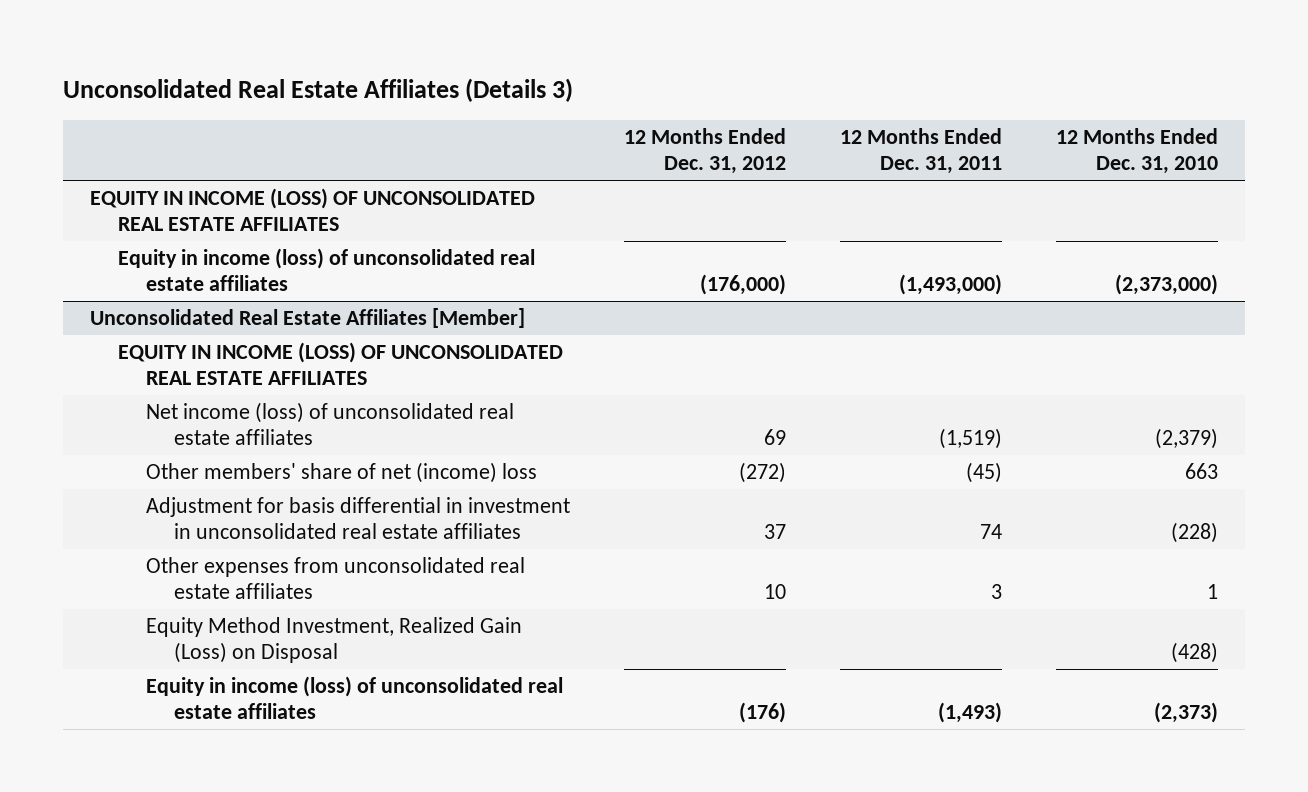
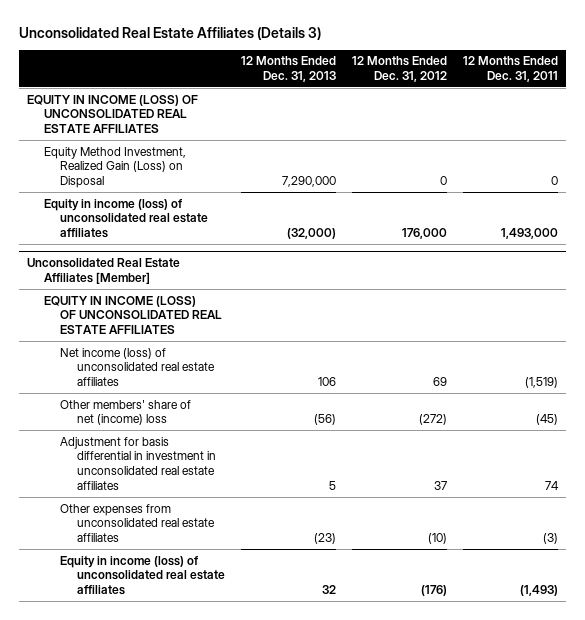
- | 12 Months Ended Dec. 31, 2012 | 12 Months Ended Dec. 31, 2011 | 12 Months Ended Dec. 31, 2010
+ | 12 Months Ended Dec. 31, 2013 | 12 Months Ended Dec. 31, 2012 | 12 Months Ended Dec. 31, 2011
- Equity in income (loss) of unconsolidated real estate affiliates | (176,000) | (1,493,000) | (2,373,000)
+ Equity Method Investment, Realized Gain (Loss) on Disposal | 7,290,000 | 0 | 0
+ Equity in income (loss) of unconsolidated real estate affiliates | (32,000) | 176,000 | 1,493,000
@ Unconsolidated Real Estate Affiliates [Member]
- Other expenses from unconsolidated real estate affiliates | 10 | 3 | 1
- Equity Method Investment, Realized Gain (Loss) on Disposal | | | (428)
+ Other expenses from unconsolidated real estate affiliates | (23) | (10) | (3)

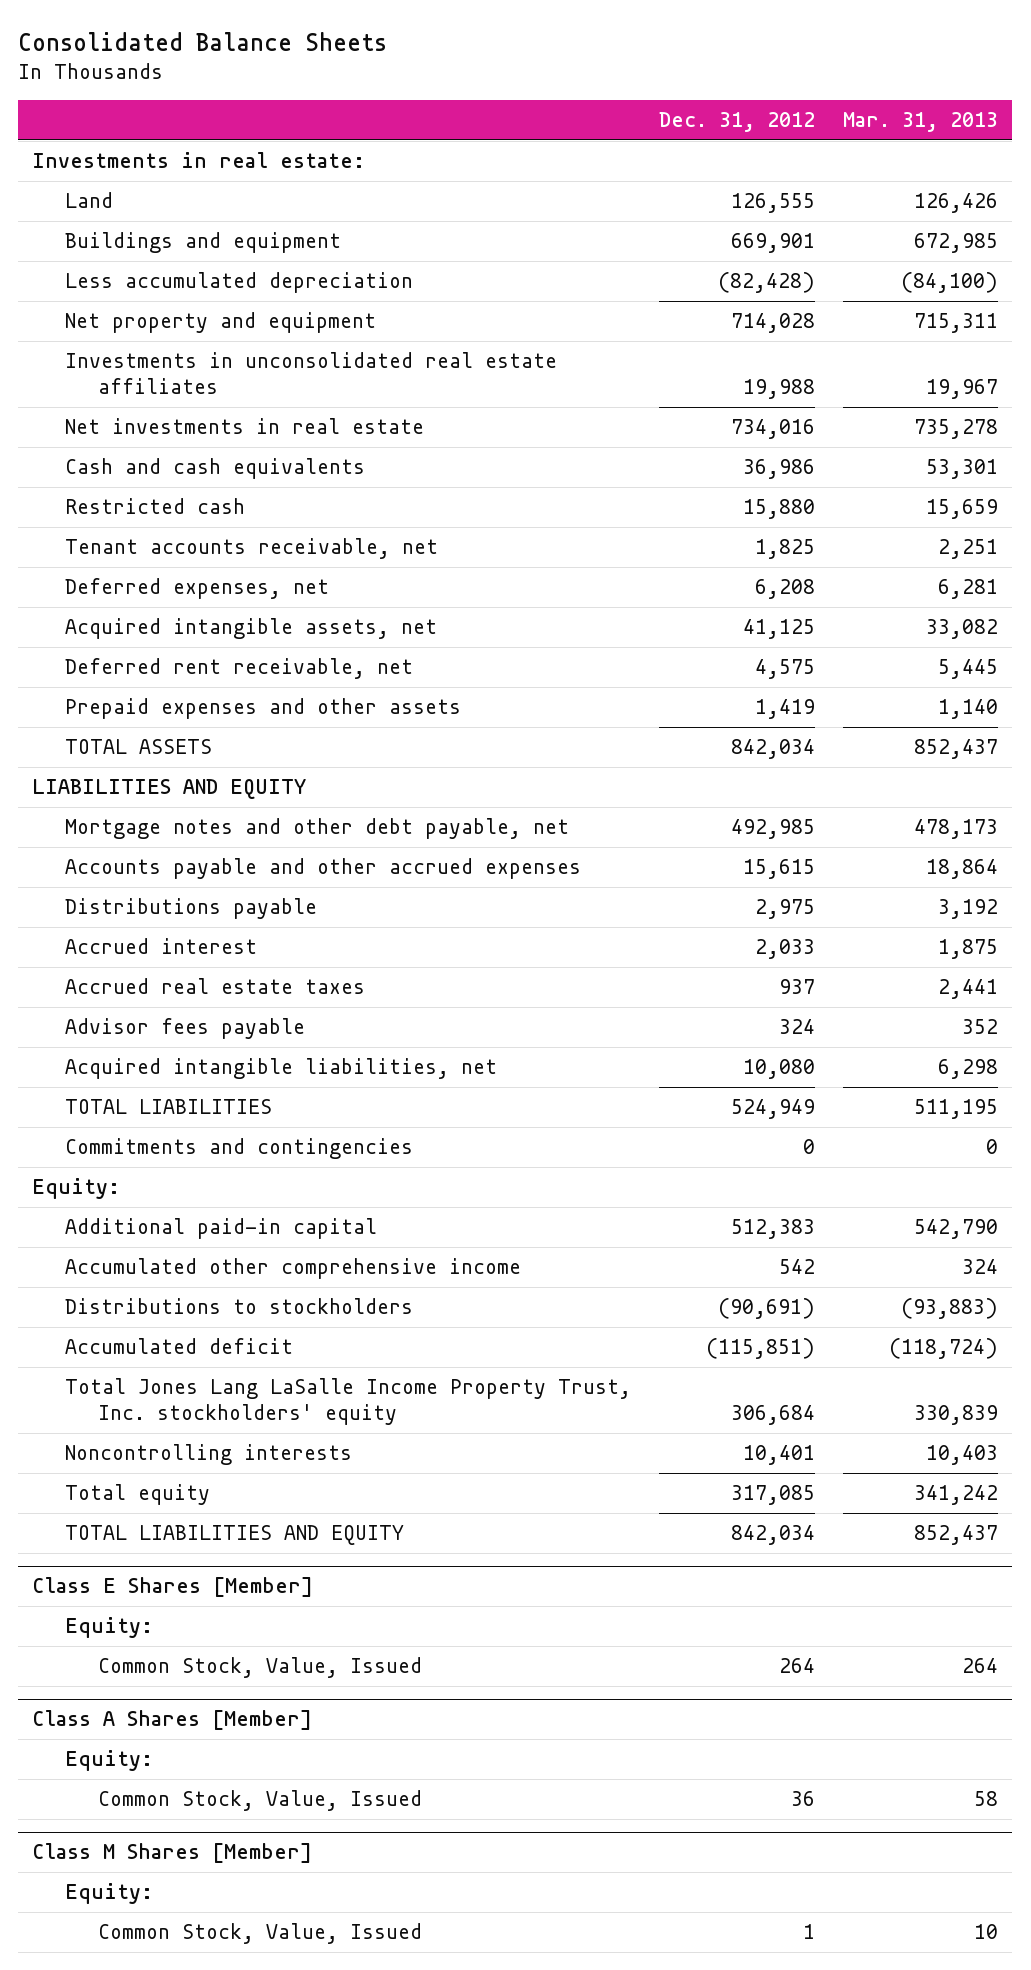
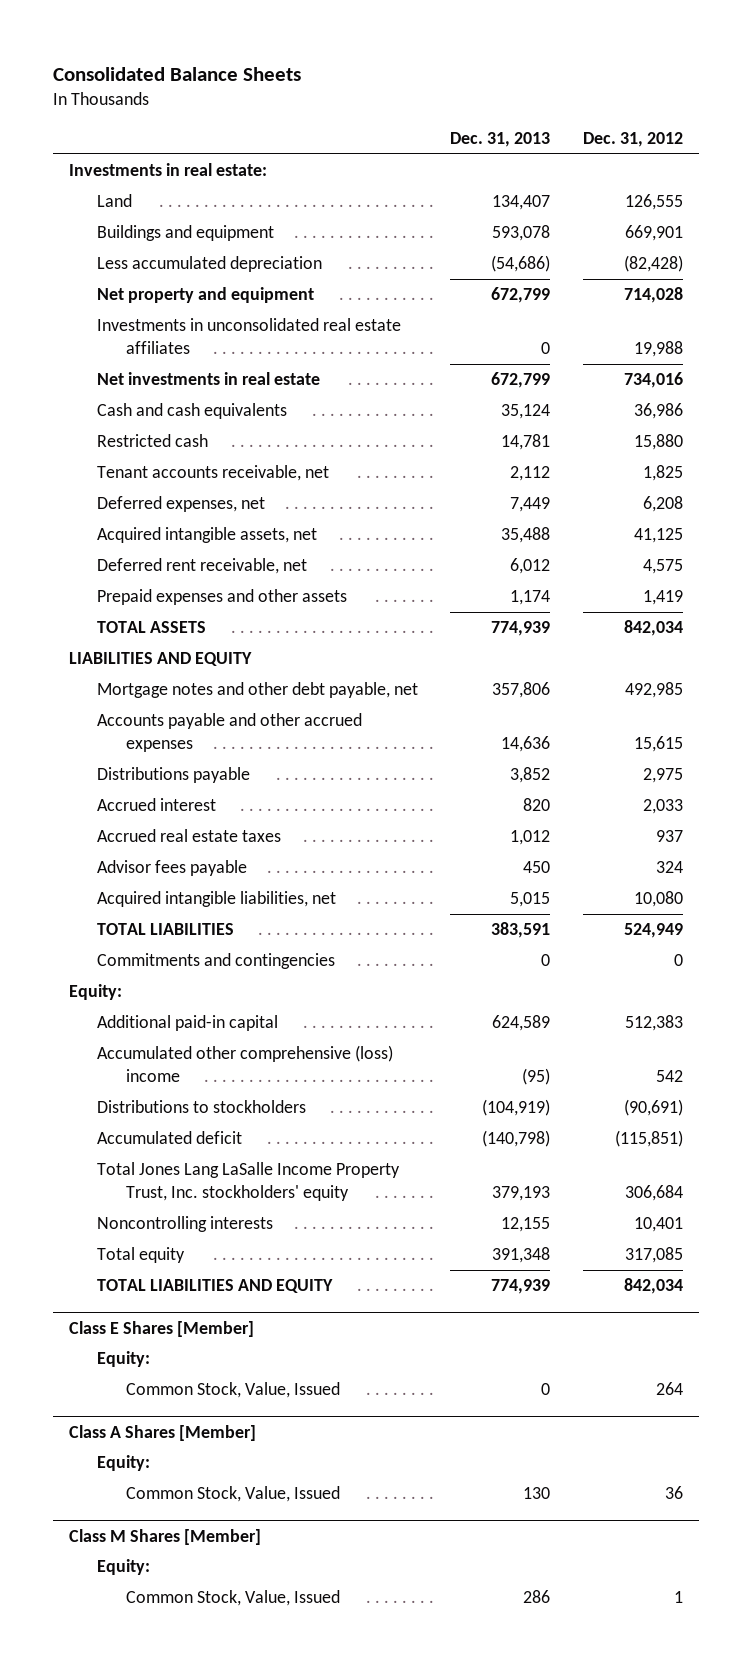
- | Dec. 31, 2012 | Mar. 31, 2013
+ | Dec. 31, 2013 | Dec. 31, 2012
- Accumulated other comprehensive income | 542 | 324
+ Accumulated other comprehensive (loss) income | (95) | 542

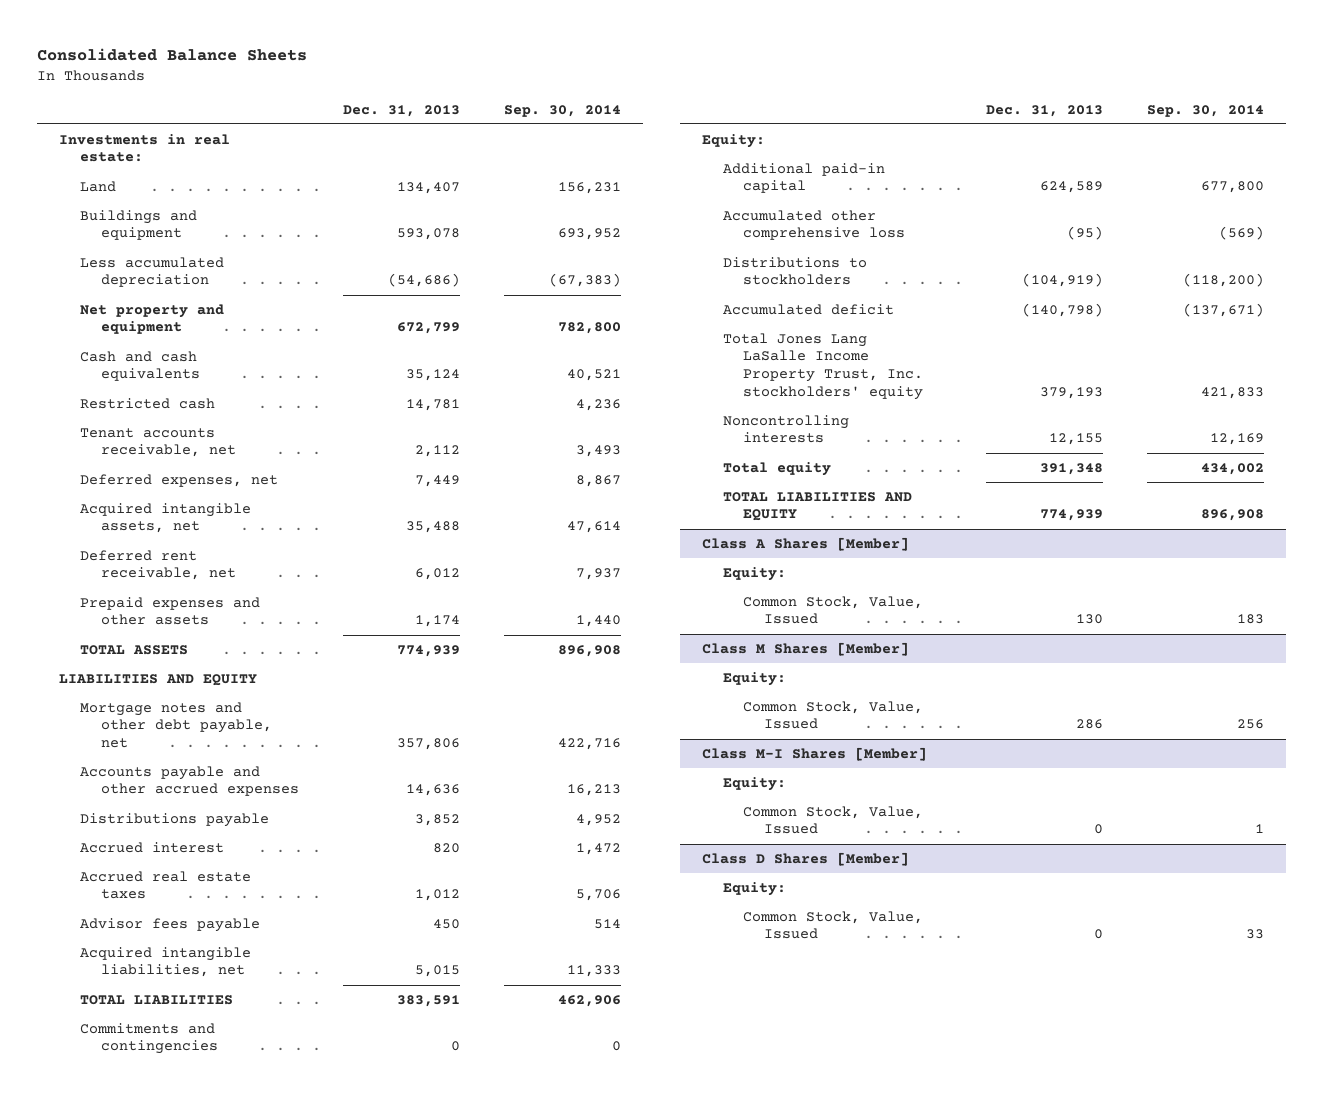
- | Dec. 31, 2013 | Dec. 31, 2012
+ | Dec. 31, 2013 | Sep. 30, 2014
- Investments in unconsolidated real estate affiliates | 0 | 19,988
- Net investments in real estate | 672,799 | 734,016
- Accumulated other comprehensive (loss) income | (95) | 542
+ Accumulated other comprehensive loss | (95) | (569)
- Class E Shares [Member]
- Equity:
- Common Stock, Value, Issued | 0 | 264
+ Class M-I Shares [Member]
+ Equity:
+ Common Stock, Value, Issued | 0 | 1
+ Class D Shares [Member]
+ Equity:
+ Common Stock, Value, Issued | 0 | 33

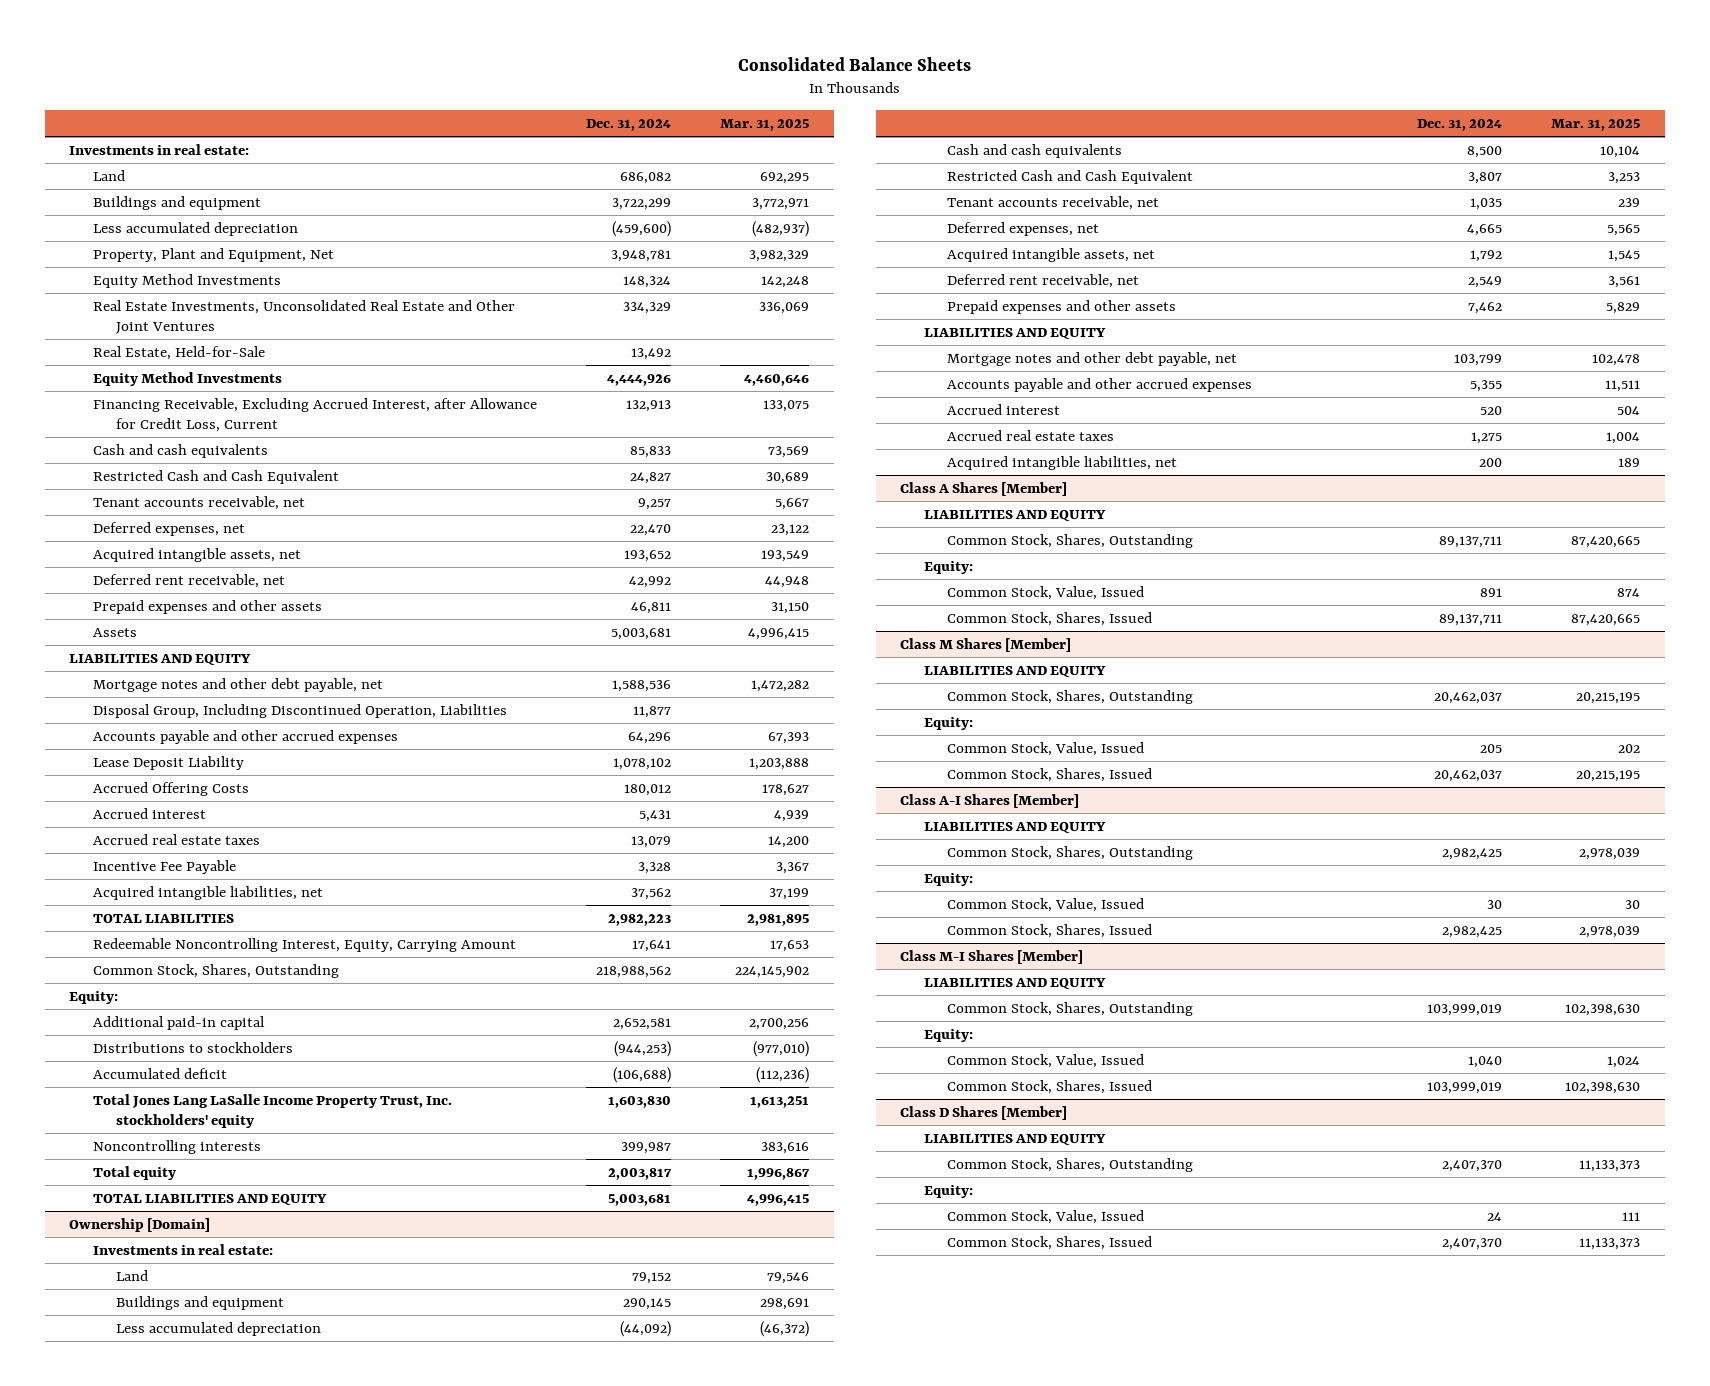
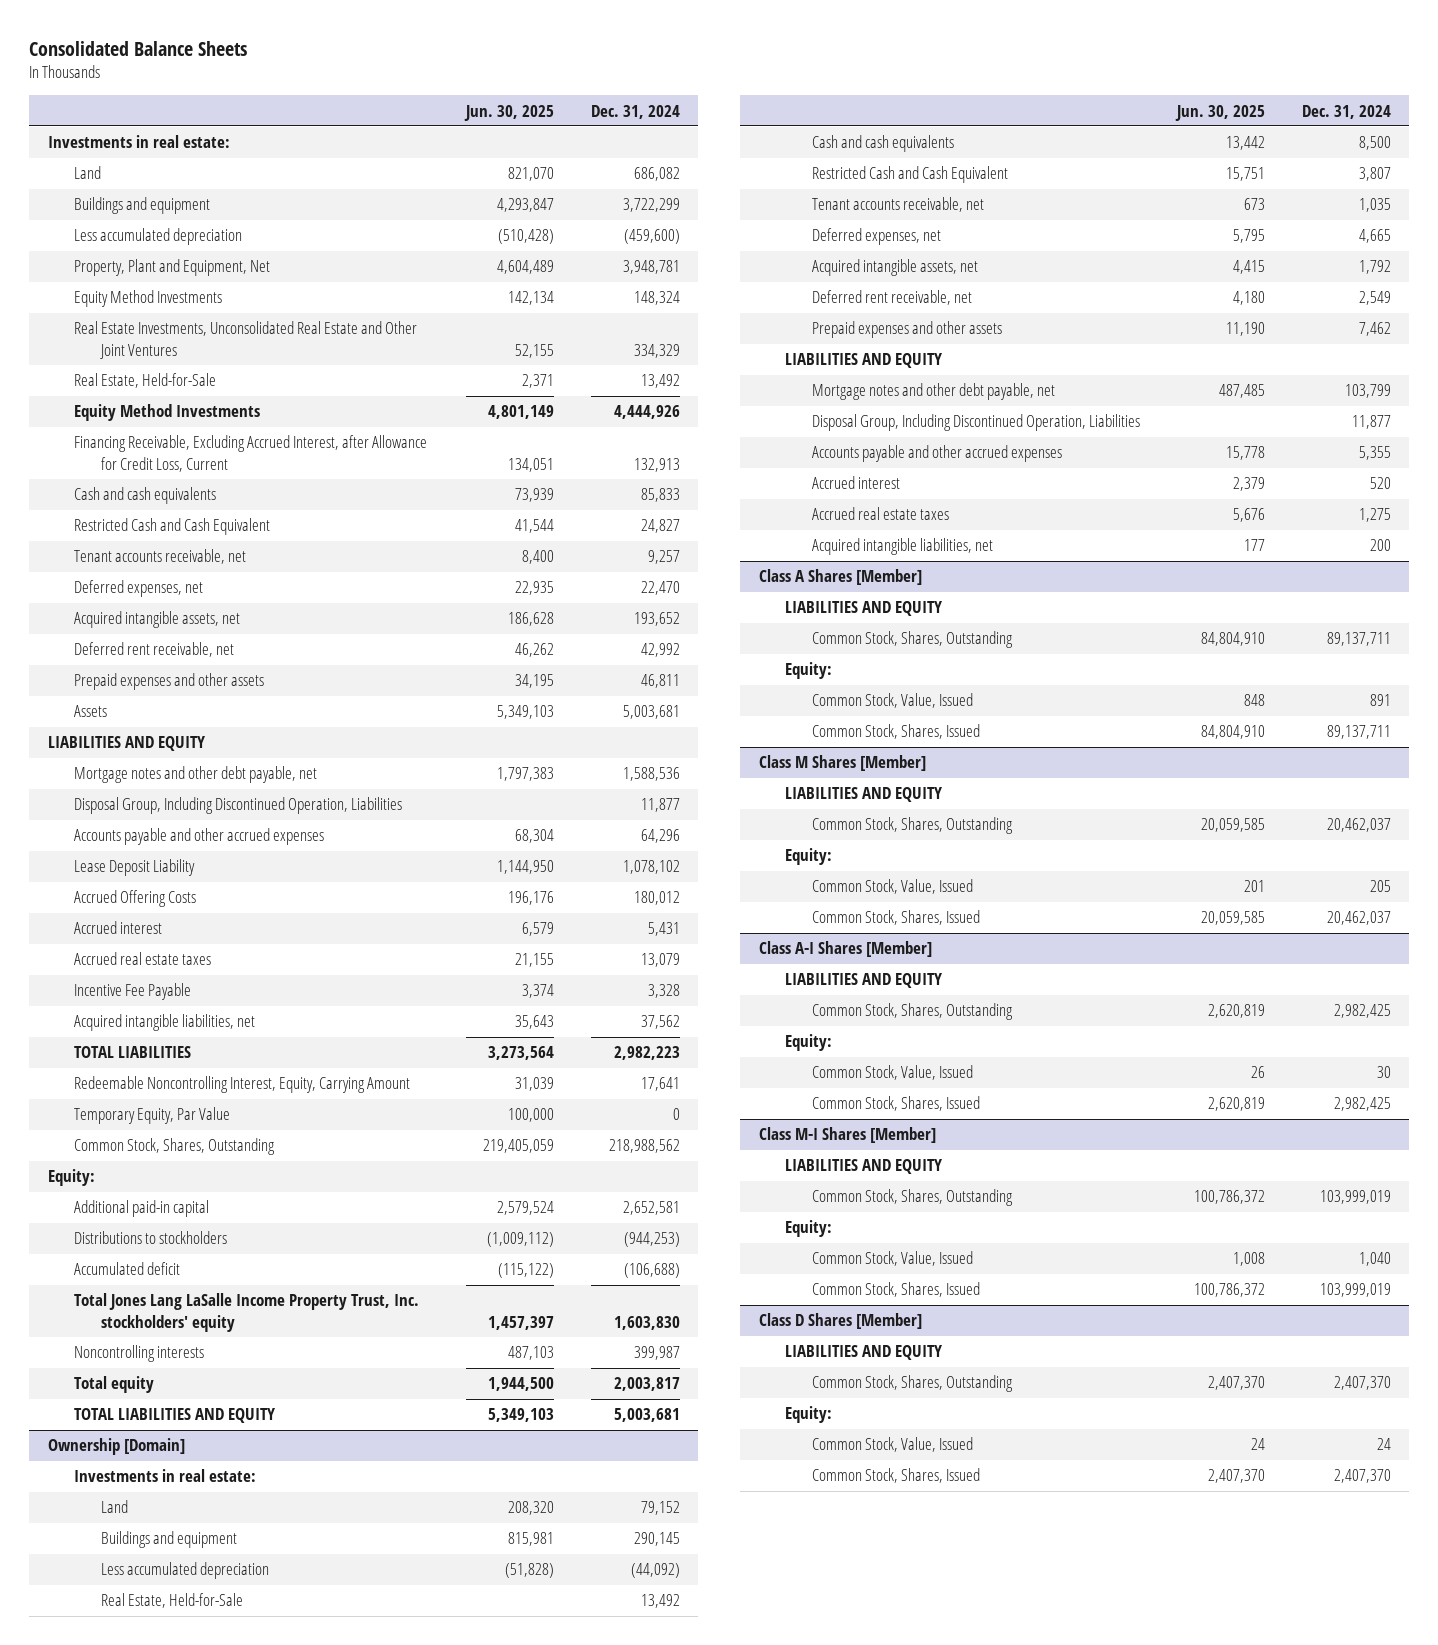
- | Dec. 31, 2024 | Mar. 31, 2025
+ | Jun. 30, 2025 | Dec. 31, 2024
+ Temporary Equity, Par Value | 100,000 | 0
@ Ownership [Domain]
+ Real Estate, Held-for-Sale | | 13,492
+ Disposal Group, Including Discontinued Operation, Liabilities | | 11,877

